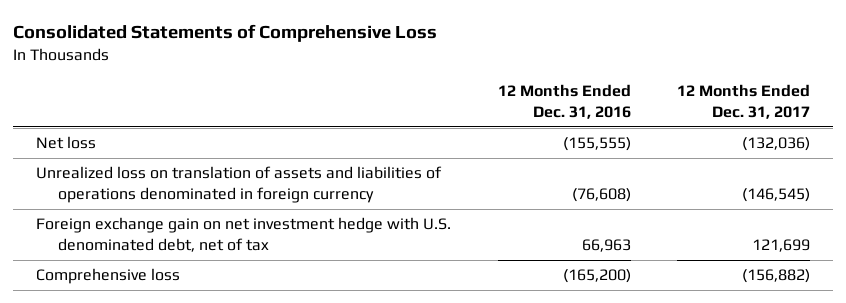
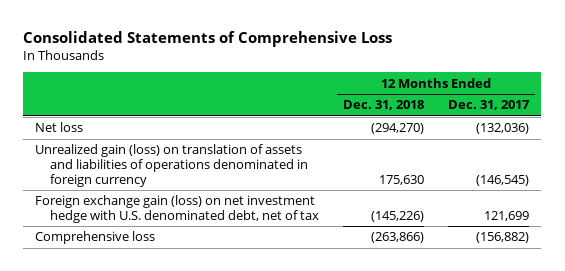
- | 12 Months Ended Dec. 31, 2016 | 12 Months Ended Dec. 31, 2017
+ | 12 Months Ended Dec. 31, 2018 | 12 Months Ended Dec. 31, 2017
- Unrealized loss on translation of assets and liabilities of operations denominated in foreign currency | (76,608) | (146,545)
- Foreign exchange gain on net investment hedge with U.S. denominated debt, net of tax | 66,963 | 121,699
+ Unrealized gain (loss) on translation of assets and liabilities of operations denominated in foreign currency | 175,630 | (146,545)
+ Foreign exchange gain (loss) on net investment hedge with U.S. denominated debt, net of tax | (145,226) | 121,699

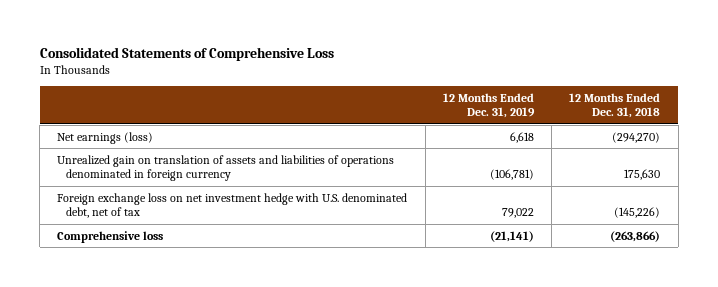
- | 12 Months Ended Dec. 31, 2018 | 12 Months Ended Dec. 31, 2017
+ | 12 Months Ended Dec. 31, 2019 | 12 Months Ended Dec. 31, 2018
- Net loss | (294,270) | (132,036)
- Unrealized gain (loss) on translation of assets and liabilities of operations denominated in foreign currency | 175,630 | (146,545)
- Foreign exchange gain (loss) on net investment hedge with U.S. denominated debt, net of tax | (145,226) | 121,699
+ Net earnings (loss) | 6,618 | (294,270)
+ Unrealized gain on translation of assets and liabilities of operations denominated in foreign currency | (106,781) | 175,630
+ Foreign exchange loss on net investment hedge with U.S. denominated debt, net of tax | 79,022 | (145,226)

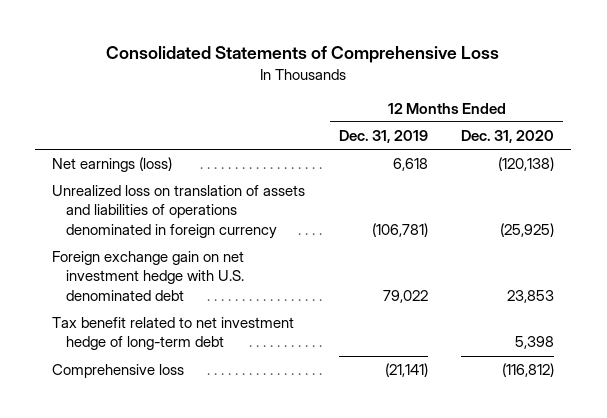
- | 12 Months Ended Dec. 31, 2019 | 12 Months Ended Dec. 31, 2018
+ | 12 Months Ended Dec. 31, 2019 | 12 Months Ended Dec. 31, 2020
- Unrealized gain on translation of assets and liabilities of operations denominated in foreign currency | (106,781) | 175,630
- Foreign exchange loss on net investment hedge with U.S. denominated debt, net of tax | 79,022 | (145,226)
+ Unrealized loss on translation of assets and liabilities of operations denominated in foreign currency | (106,781) | (25,925)
+ Foreign exchange gain on net investment hedge with U.S. denominated debt | 79,022 | 23,853
+ Tax benefit related to net investment hedge of long-term debt | | 5,398

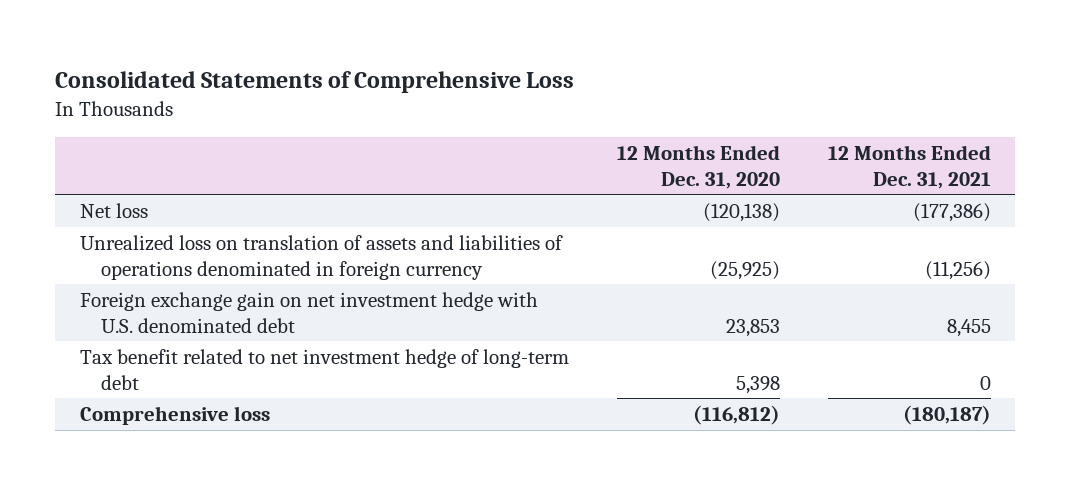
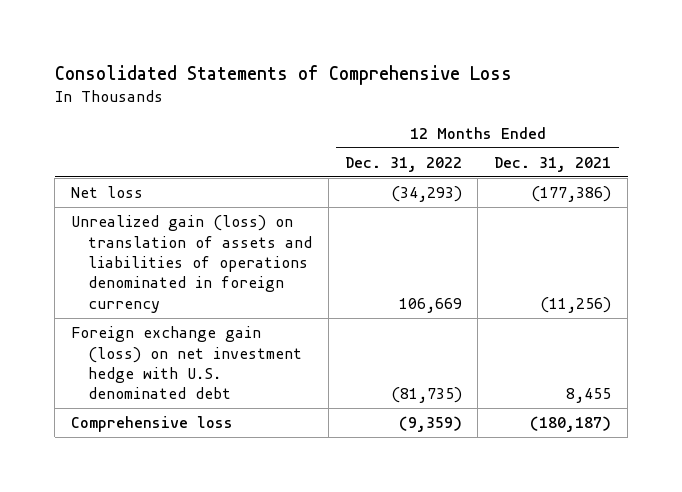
- | 12 Months Ended Dec. 31, 2020 | 12 Months Ended Dec. 31, 2021
+ | 12 Months Ended Dec. 31, 2022 | 12 Months Ended Dec. 31, 2021
- Unrealized loss on translation of assets and liabilities of operations denominated in foreign currency | (25,925) | (11,256)
- Foreign exchange gain on net investment hedge with U.S. denominated debt | 23,853 | 8,455
- Tax benefit related to net investment hedge of long-term debt | 5,398 | 0
+ Unrealized gain (loss) on translation of assets and liabilities of operations denominated in foreign currency | 106,669 | (11,256)
+ Foreign exchange gain (loss) on net investment hedge with U.S. denominated debt | (81,735) | 8,455

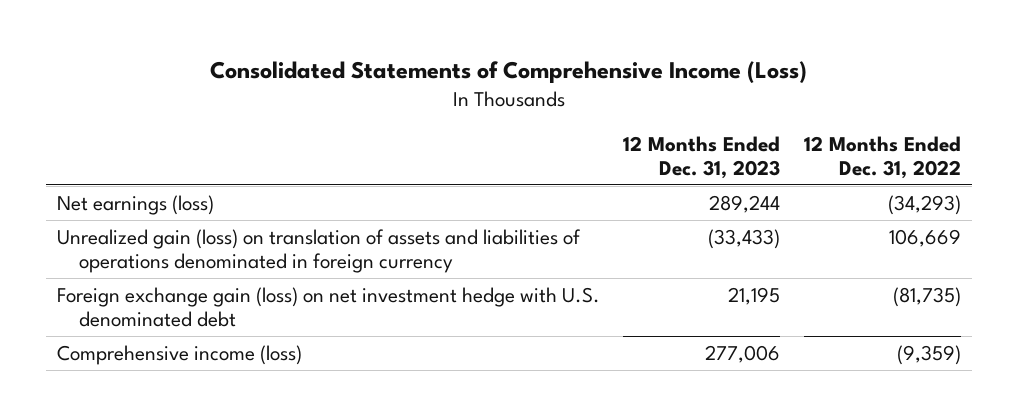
- Consolidated Statements of Comprehensive Loss
+ Consolidated Statements of Comprehensive Income (Loss)
- | 12 Months Ended Dec. 31, 2022 | 12 Months Ended Dec. 31, 2021
+ | 12 Months Ended Dec. 31, 2023 | 12 Months Ended Dec. 31, 2022
- Net loss | (34,293) | (177,386)
+ Net earnings (loss) | 289,244 | (34,293)
- Comprehensive loss | (9,359) | (180,187)
+ Comprehensive income (loss) | 277,006 | (9,359)

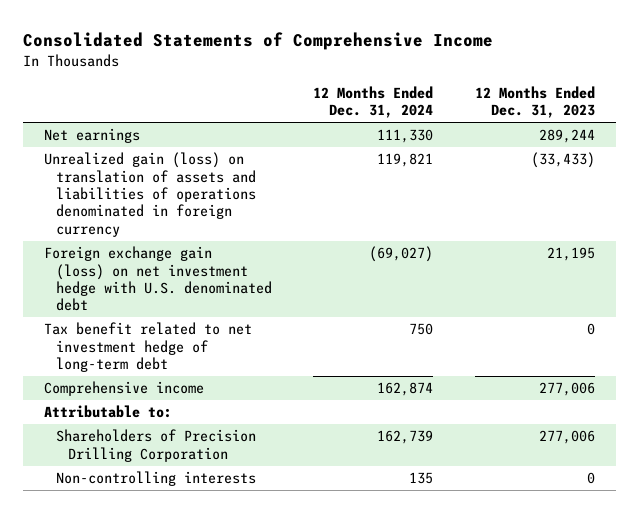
- Consolidated Statements of Comprehensive Income (Loss)
+ Consolidated Statements of Comprehensive Income
- | 12 Months Ended Dec. 31, 2023 | 12 Months Ended Dec. 31, 2022
+ | 12 Months Ended Dec. 31, 2024 | 12 Months Ended Dec. 31, 2023
- Net earnings (loss) | 289,244 | (34,293)
+ Net earnings | 111,330 | 289,244
- Comprehensive income (loss) | 277,006 | (9,359)
+ Tax benefit related to net investment hedge of long-term debt | 750 | 0
+ Comprehensive income | 162,874 | 277,006
+ Attributable to:
+ Shareholders of Precision Drilling Corporation | 162,739 | 277,006
+ Non-controlling interests | 135 | 0

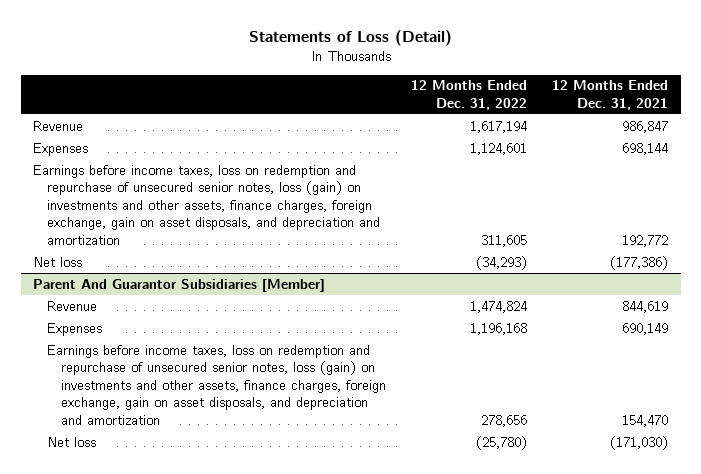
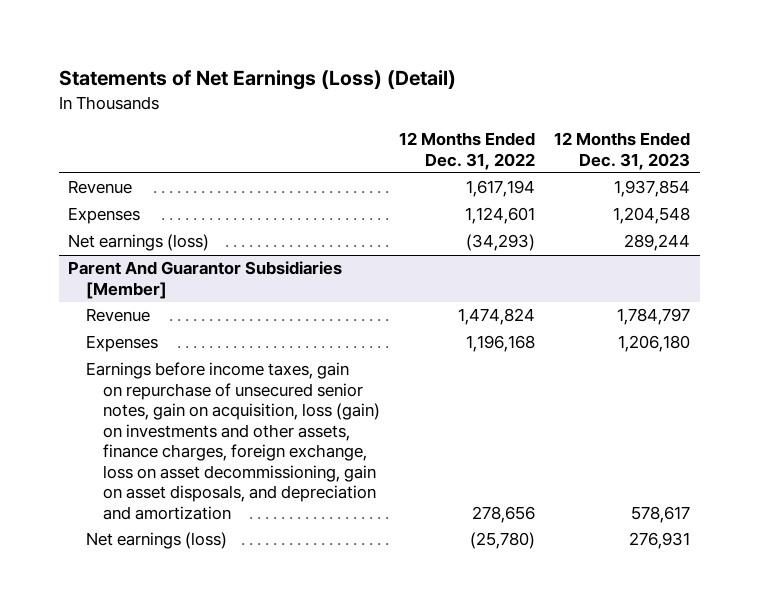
- Statements of Loss (Detail)
+ Statements of Net Earnings (Loss) (Detail)
- | 12 Months Ended Dec. 31, 2022 | 12 Months Ended Dec. 31, 2021
+ | 12 Months Ended Dec. 31, 2022 | 12 Months Ended Dec. 31, 2023
- Earnings before income taxes, loss on redemption and repurchase of unsecured senior notes, loss (gain) on investments and other assets, finance charges, foreign exchange, gain on asset disposals, and depreciation and amortization | 311,605 | 192,772
- Net loss | (34,293) | (177,386)
+ Net earnings (loss) | (34,293) | 289,244
@ Parent And Guarantor Subsidiaries [Member]
- Earnings before income taxes, loss on redemption and repurchase of unsecured senior notes, loss (gain) on investments and other assets, finance charges, foreign exchange, gain on asset disposals, and depreciation and amortization | 278,656 | 154,470
- Net loss | (25,780) | (171,030)
+ Earnings before income taxes, gain on repurchase of unsecured senior notes, gain on acquisition, loss (gain) on investments and other assets, finance charges, foreign exchange, loss on asset decommissioning, gain on asset disposals, and depreciation and amortization | 278,656 | 578,617
+ Net earnings (loss) | (25,780) | 276,931

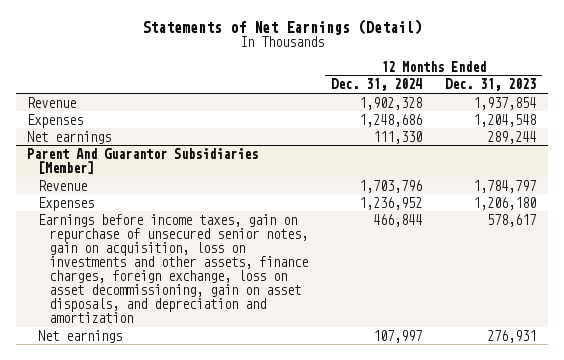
- Statements of Net Earnings (Loss) (Detail)
+ Statements of Net Earnings (Detail)
- | 12 Months Ended Dec. 31, 2022 | 12 Months Ended Dec. 31, 2023
+ | 12 Months Ended Dec. 31, 2024 | 12 Months Ended Dec. 31, 2023
- Net earnings (loss) | (34,293) | 289,244
+ Net earnings | 111,330 | 289,244
@ Parent And Guarantor Subsidiaries [Member]
- Earnings before income taxes, gain on repurchase of unsecured senior notes, gain on acquisition, loss (gain) on investments and other assets, finance charges, foreign exchange, loss on asset decommissioning, gain on asset disposals, and depreciation and amortization | 278,656 | 578,617
- Net earnings (loss) | (25,780) | 276,931
+ Earnings before income taxes, gain on repurchase of unsecured senior notes, gain on acquisition, loss on investments and other assets, finance charges, foreign exchange, loss on asset decommissioning, gain on asset disposals, and depreciation and amortization | 466,844 | 578,617
+ Net earnings | 107,997 | 276,931

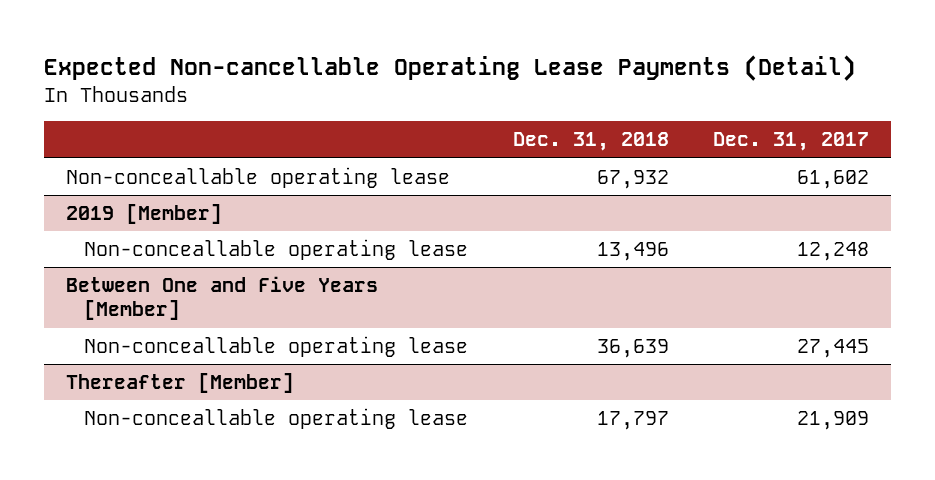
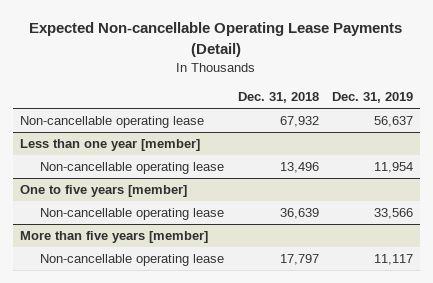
- | Dec. 31, 2018 | Dec. 31, 2017
+ | Dec. 31, 2018 | Dec. 31, 2019
- Non-conceallable operating lease | 67,932 | 61,602
- 2019 [Member]
- Non-conceallable operating lease | 13,496 | 12,248
- Between One and Five Years [Member]
- Non-conceallable operating lease | 36,639 | 27,445
- Thereafter [Member]
- Non-conceallable operating lease | 17,797 | 21,909
+ Non-cancellable operating lease | 67,932 | 56,637
+ Less than one year [member]
+ Non-cancellable operating lease | 13,496 | 11,954
+ One to five years [member]
+ Non-cancellable operating lease | 36,639 | 33,566
+ More than five years [member]
+ Non-cancellable operating lease | 17,797 | 11,117

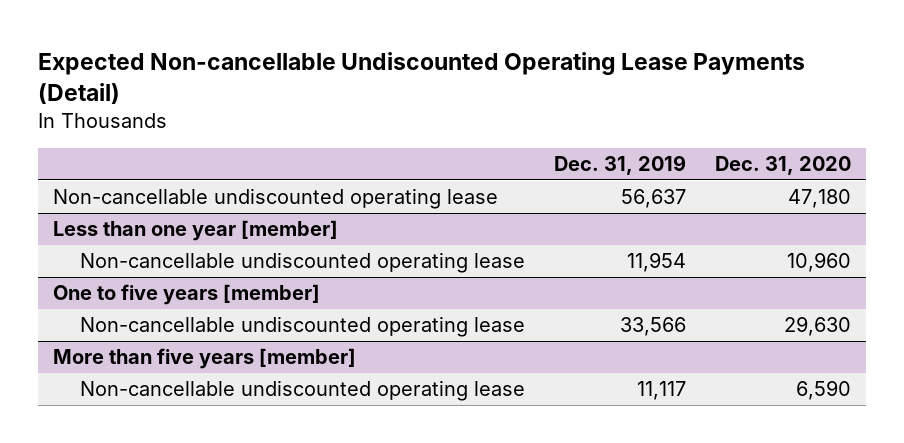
- Expected Non-cancellable Operating Lease Payments (Detail)
+ Expected Non-cancellable Undiscounted Operating Lease Payments (Detail)
- | Dec. 31, 2018 | Dec. 31, 2019
+ | Dec. 31, 2019 | Dec. 31, 2020
- Non-cancellable operating lease | 67,932 | 56,637
+ Non-cancellable undiscounted operating lease | 56,637 | 47,180
@ Less than one year [member]
- Non-cancellable operating lease | 13,496 | 11,954
+ Non-cancellable undiscounted operating lease | 11,954 | 10,960
@ One to five years [member]
- Non-cancellable operating lease | 36,639 | 33,566
+ Non-cancellable undiscounted operating lease | 33,566 | 29,630
@ More than five years [member]
- Non-cancellable operating lease | 17,797 | 11,117
+ Non-cancellable undiscounted operating lease | 11,117 | 6,590

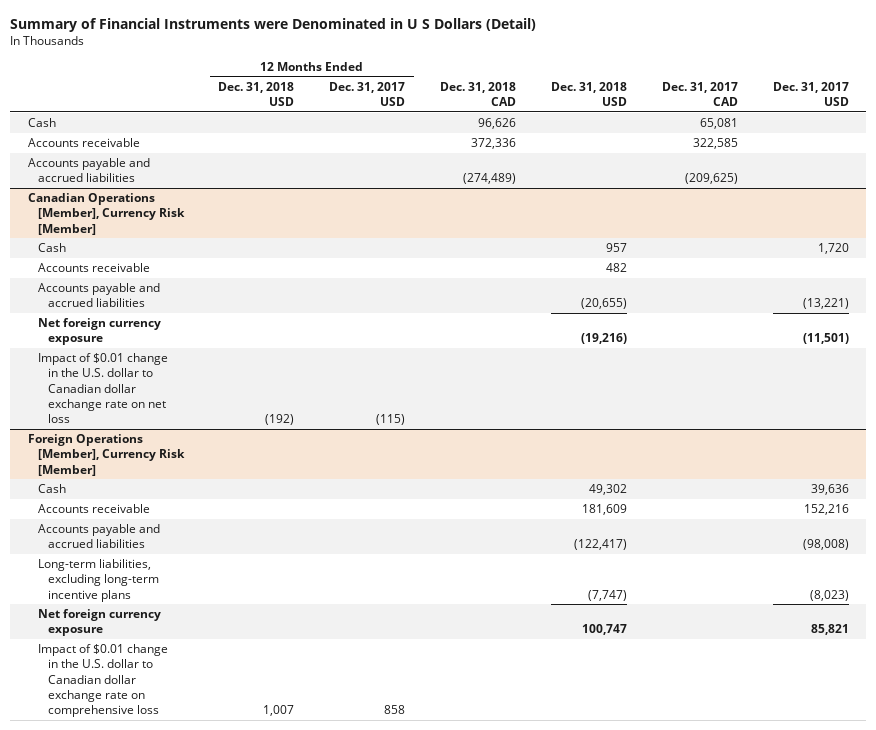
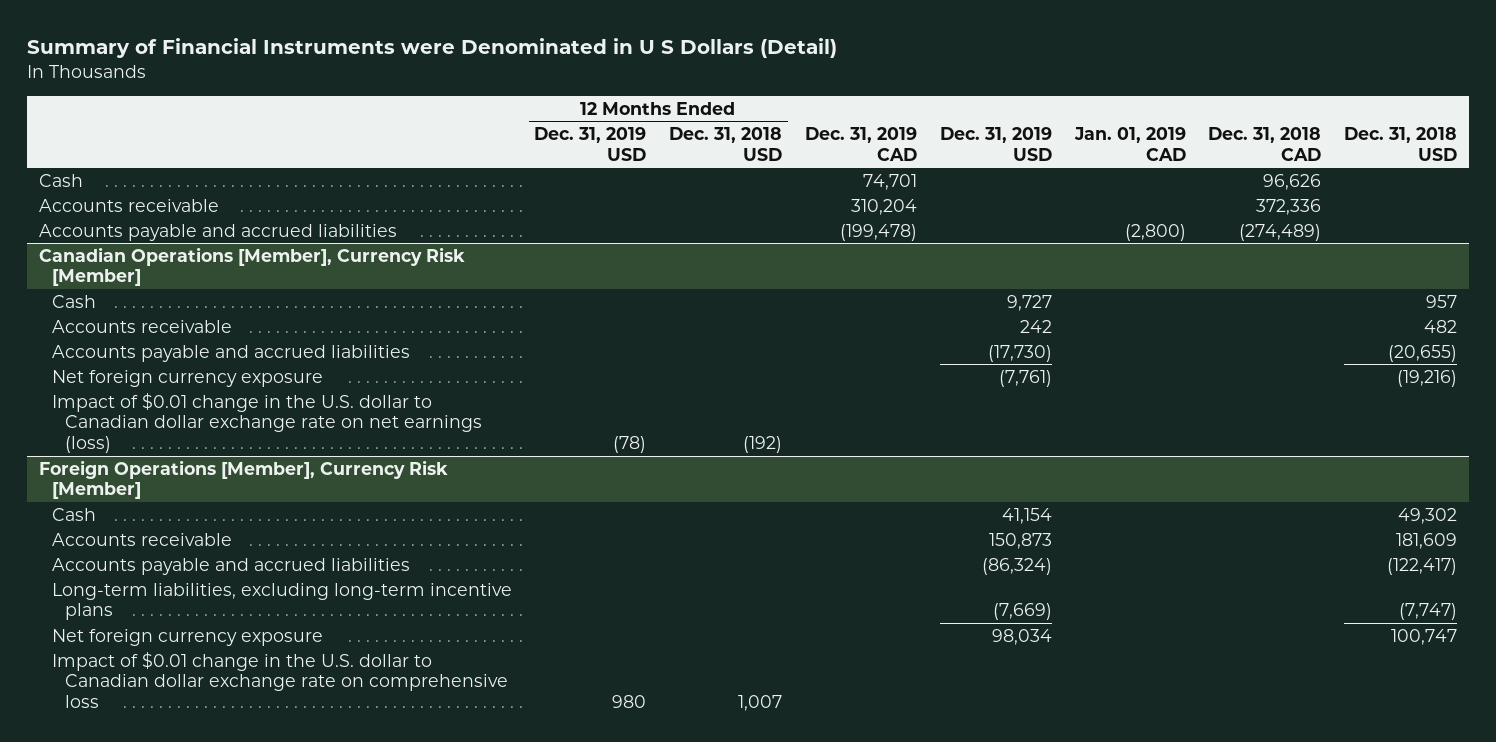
- | 12 Months Ended Dec. 31, 2018 USD | 12 Months Ended Dec. 31, 2017 USD | Dec. 31, 2018 CAD | Dec. 31, 2018 USD | Dec. 31, 2017 CAD | Dec. 31, 2017 USD
+ | 12 Months Ended Dec. 31, 2019 USD | 12 Months Ended Dec. 31, 2018 USD | Dec. 31, 2019 CAD | Dec. 31, 2019 USD | Jan. 01, 2019 CAD | Dec. 31, 2018 CAD | Dec. 31, 2018 USD
@ Canadian Operations [Member], Currency Risk [Member]
- Impact of $0.01 change in the U.S. dollar to Canadian dollar exchange rate on net loss | (192) | (115) | | | |
+ Impact of $0.01 change in the U.S. dollar to Canadian dollar exchange rate on net earnings (loss) | (78) | (192) | | | | |

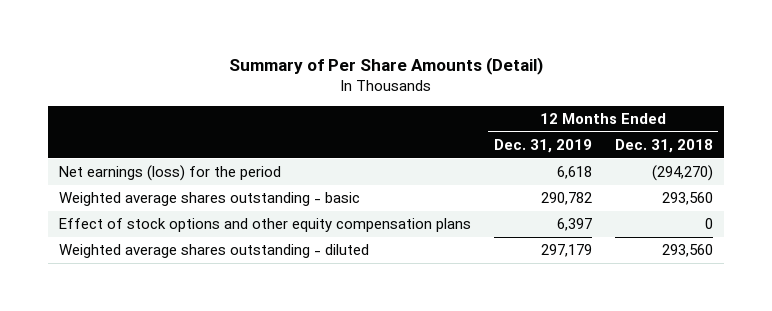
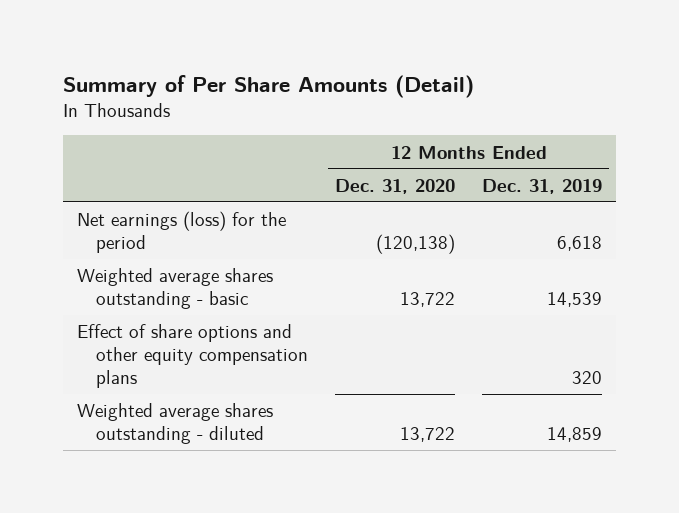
- | 12 Months Ended Dec. 31, 2019 | 12 Months Ended Dec. 31, 2018
+ | 12 Months Ended Dec. 31, 2020 | 12 Months Ended Dec. 31, 2019
- Weighted average shares outstanding - basic | 290,782 | 293,560
- Effect of stock options and other equity compensation plans | 6,397 | 0
- Weighted average shares outstanding - diluted | 297,179 | 293,560
+ Weighted average shares outstanding - basic | 13,722 | 14,539
+ Effect of share options and other equity compensation plans | | 320
+ Weighted average shares outstanding - diluted | 13,722 | 14,859

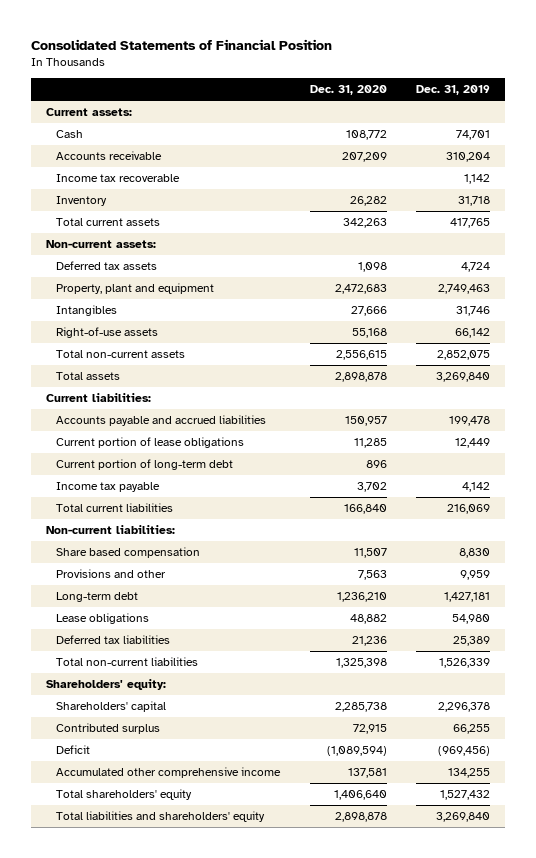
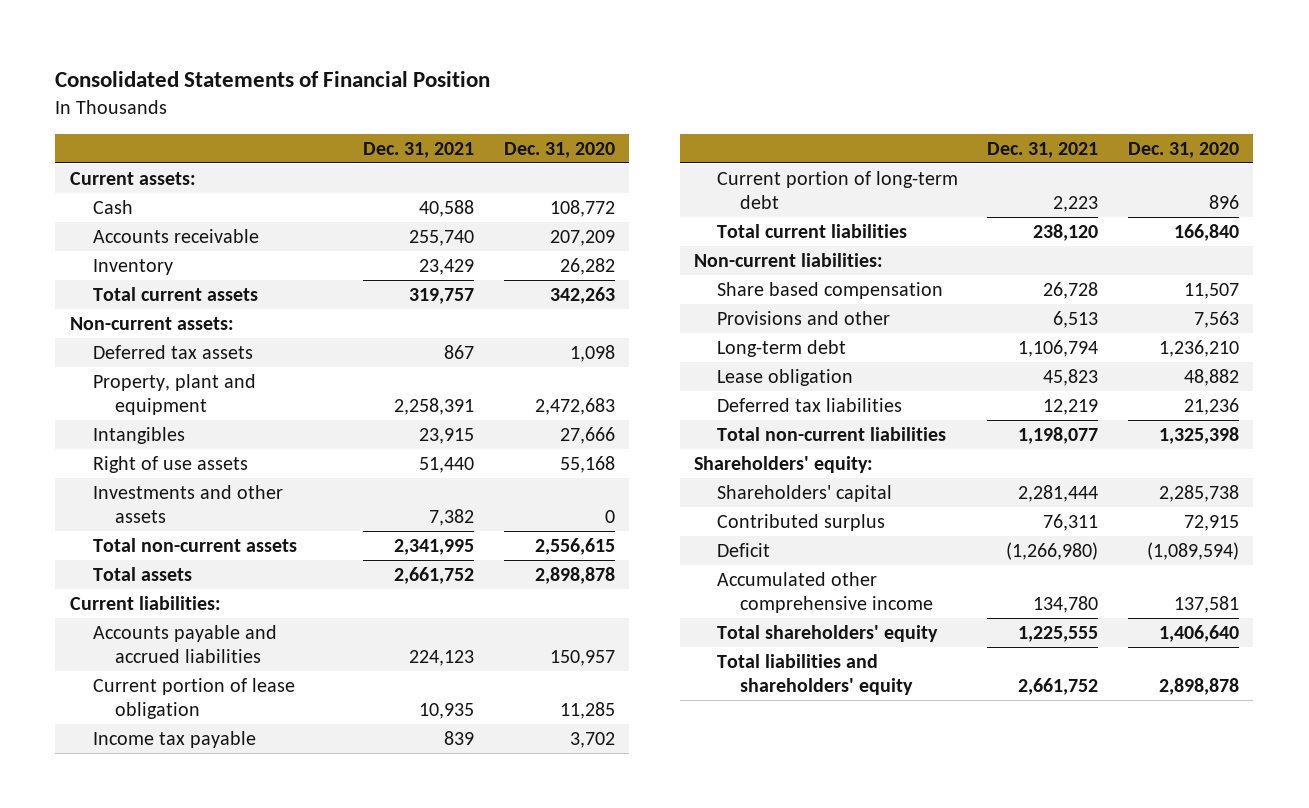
- | Dec. 31, 2020 | Dec. 31, 2019
+ | Dec. 31, 2021 | Dec. 31, 2020
- Income tax recoverable | | 1,142
- Right-of-use assets | 55,168 | 66,142
+ Right of use assets | 51,440 | 55,168
+ Investments and other assets | 7,382 | 0
- Current portion of lease obligations | 11,285 | 12,449
+ Current portion of lease obligation | 10,935 | 11,285
moved down: Current portion of long-term debt | 2,223 | 896
- Lease obligations | 48,882 | 54,980
+ Lease obligation | 45,823 | 48,882

